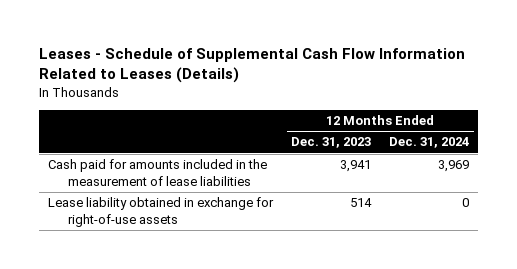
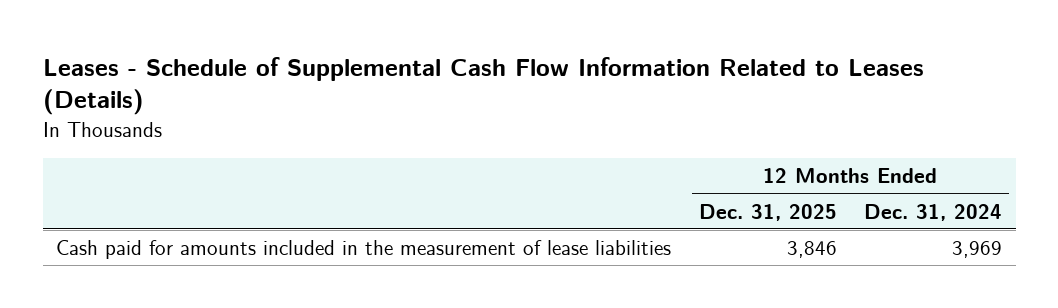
- | 12 Months Ended Dec. 31, 2023 | 12 Months Ended Dec. 31, 2024
+ | 12 Months Ended Dec. 31, 2025 | 12 Months Ended Dec. 31, 2024
- Lease liability obtained in exchange for right-of-use assets | 514 | 0

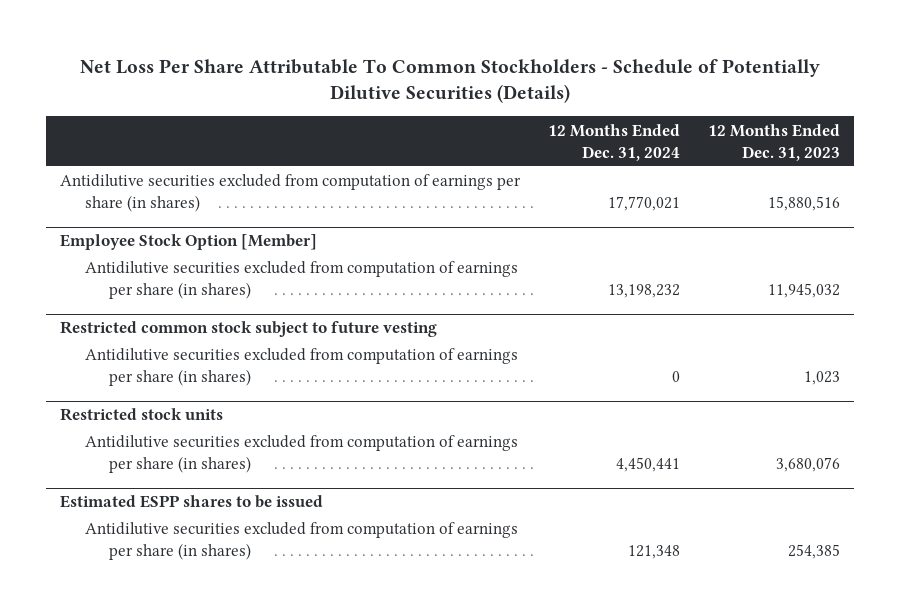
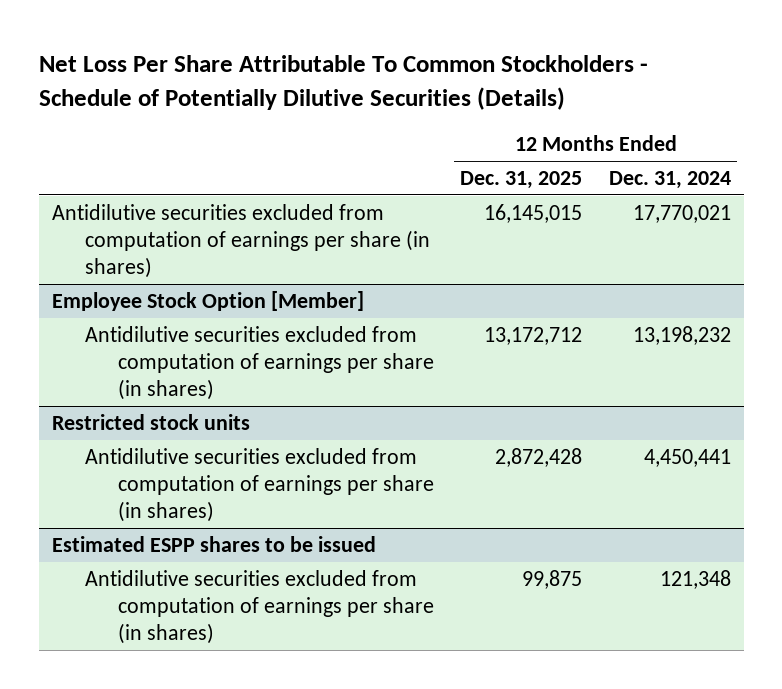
- | 12 Months Ended Dec. 31, 2024 | 12 Months Ended Dec. 31, 2023
+ | 12 Months Ended Dec. 31, 2025 | 12 Months Ended Dec. 31, 2024
- Restricted common stock subject to future vesting
- Antidilutive securities excluded from computation of earnings per share (in shares) | 0 | 1,023

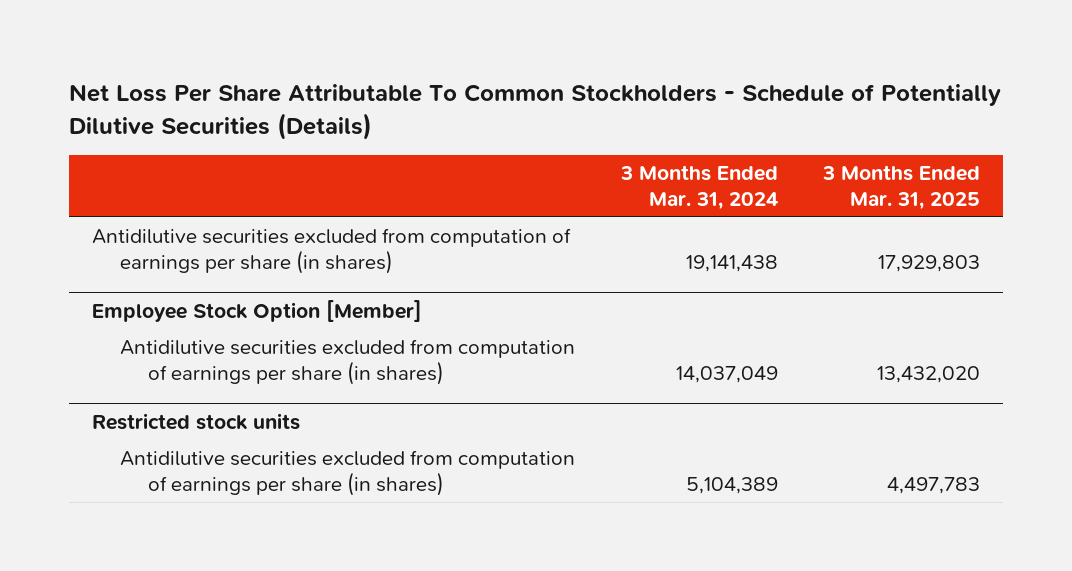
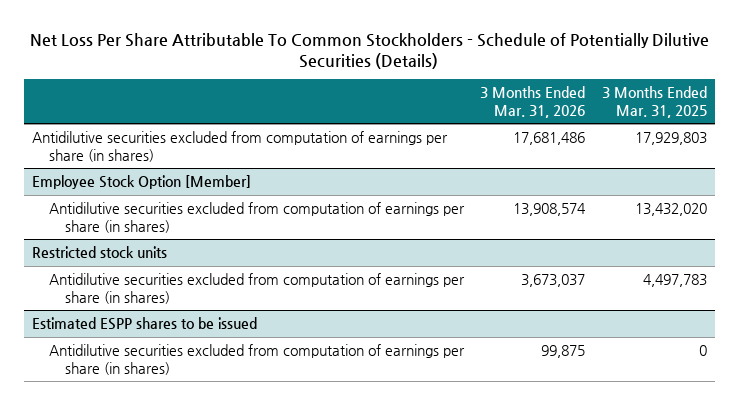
- | 3 Months Ended Mar. 31, 2024 | 3 Months Ended Mar. 31, 2025
+ | 3 Months Ended Mar. 31, 2026 | 3 Months Ended Mar. 31, 2025
+ Estimated ESPP shares to be issued
+ Antidilutive securities excluded from computation of earnings per share (in shares) | 99,875 | 0

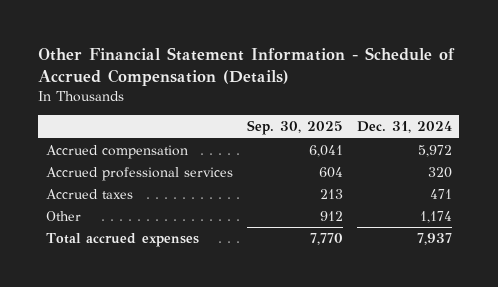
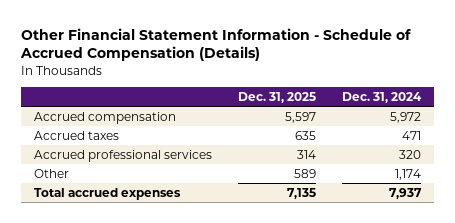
- | Sep. 30, 2025 | Dec. 31, 2024
+ | Dec. 31, 2025 | Dec. 31, 2024
moved down: Accrued professional services | 314 | 320

